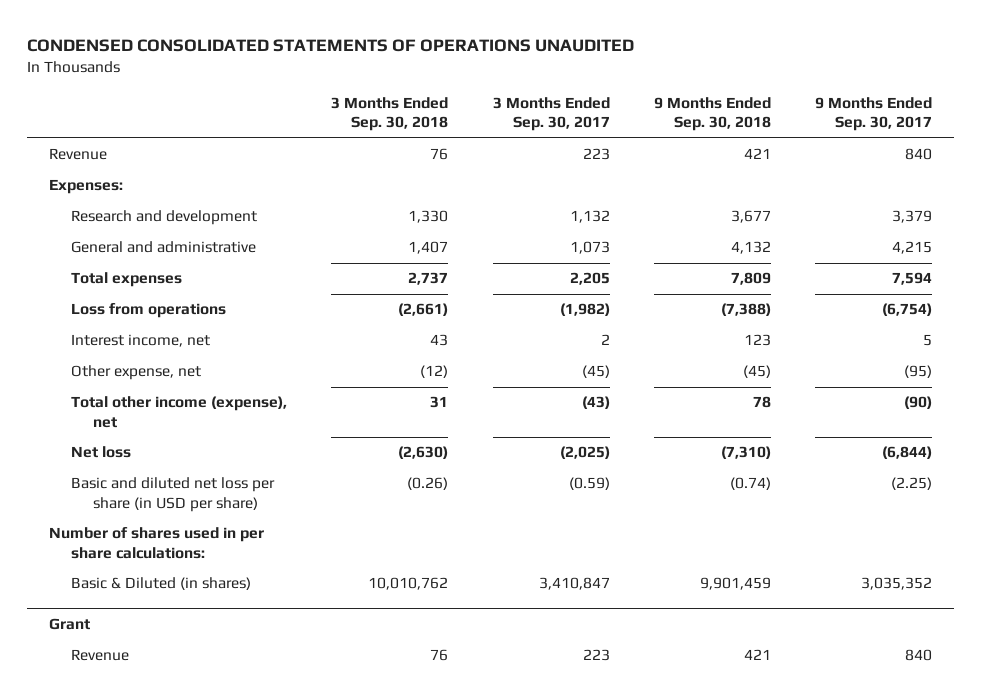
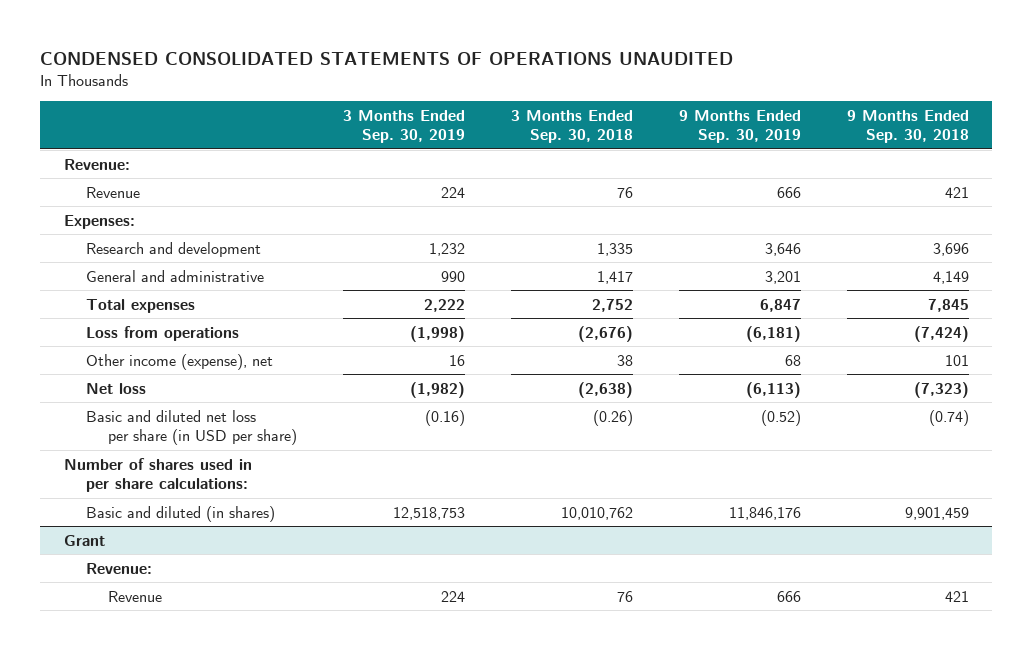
- | 3 Months Ended Sep. 30, 2018 | 3 Months Ended Sep. 30, 2017 | 9 Months Ended Sep. 30, 2018 | 9 Months Ended Sep. 30, 2017
+ | 3 Months Ended Sep. 30, 2019 | 3 Months Ended Sep. 30, 2018 | 9 Months Ended Sep. 30, 2019 | 9 Months Ended Sep. 30, 2018
+ Revenue:
- Research and development | 1,330 | 1,132 | 3,677 | 3,379
- General and administrative | 1,407 | 1,073 | 4,132 | 4,215
- Total expenses | 2,737 | 2,205 | 7,809 | 7,594
- Loss from operations | (2,661) | (1,982) | (7,388) | (6,754)
- Interest income, net | 43 | 2 | 123 | 5
- Other expense, net | (12) | (45) | (45) | (95)
- Total other income (expense), net | 31 | (43) | 78 | (90)
- Net loss | (2,630) | (2,025) | (7,310) | (6,844)
+ Research and development | 1,232 | 1,335 | 3,646 | 3,696
+ General and administrative | 990 | 1,417 | 3,201 | 4,149
+ Total expenses | 2,222 | 2,752 | 6,847 | 7,845
+ Loss from operations | (1,998) | (2,676) | (6,181) | (7,424)
+ Other income (expense), net | 16 | 38 | 68 | 101
+ Net loss | (1,982) | (2,638) | (6,113) | (7,323)
- Basic & Diluted (in shares) | 10,010,762 | 3,410,847 | 9,901,459 | 3,035,352
+ Basic and diluted (in shares) | 12,518,753 | 10,010,762 | 11,846,176 | 9,901,459
@ Grant
+ Revenue:

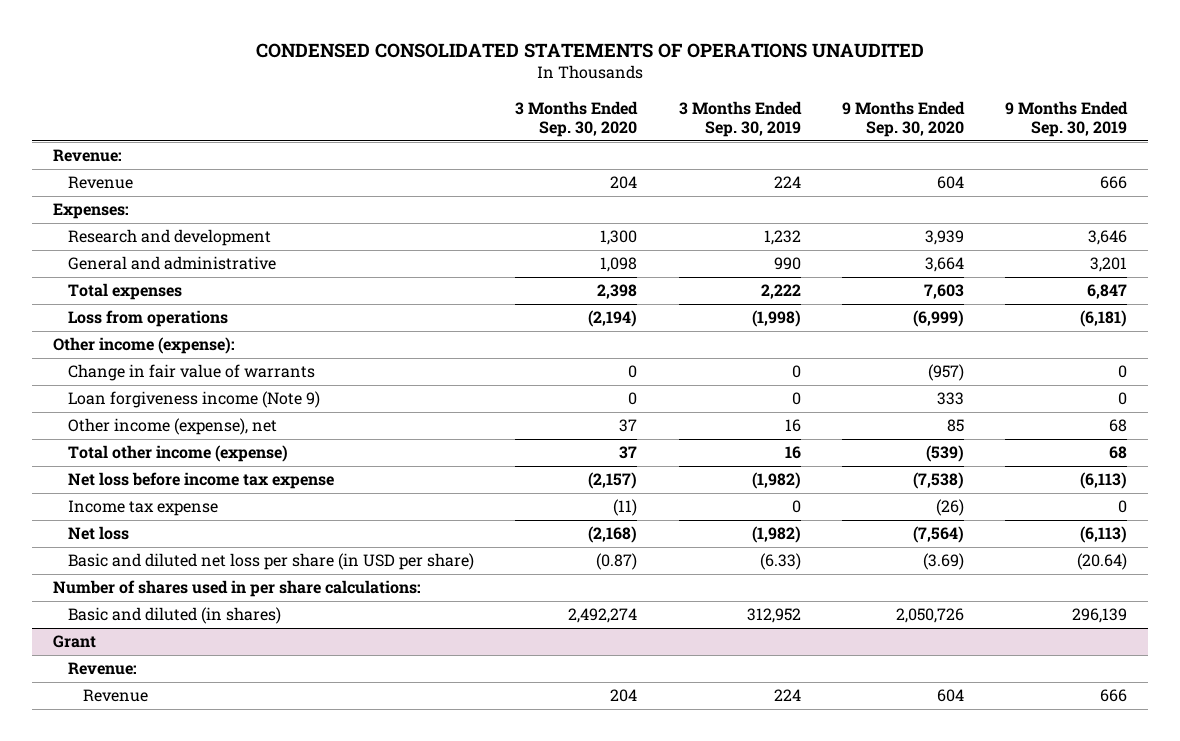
- | 3 Months Ended Sep. 30, 2019 | 3 Months Ended Sep. 30, 2018 | 9 Months Ended Sep. 30, 2019 | 9 Months Ended Sep. 30, 2018
+ | 3 Months Ended Sep. 30, 2020 | 3 Months Ended Sep. 30, 2019 | 9 Months Ended Sep. 30, 2020 | 9 Months Ended Sep. 30, 2019
+ Other income (expense):
+ Change in fair value of warrants | 0 | 0 | (957) | 0
+ Loan forgiveness income (Note 9) | 0 | 0 | 333 | 0
+ Total other income (expense) | 37 | 16 | (539) | 68
+ Net loss before income tax expense | (2,157) | (1,982) | (7,538) | (6,113)
+ Income tax expense | (11) | 0 | (26) | 0
- Basic and diluted net loss per share (in USD per share) | (0.16) | (0.26) | (0.52) | (0.74)
+ Basic and diluted net loss per share (in USD per share) | (0.87) | (6.33) | (3.69) | (20.64)
- Basic and diluted (in shares) | 12,518,753 | 10,010,762 | 11,846,176 | 9,901,459
+ Basic and diluted (in shares) | 2,492,274 | 312,952 | 2,050,726 | 296,139

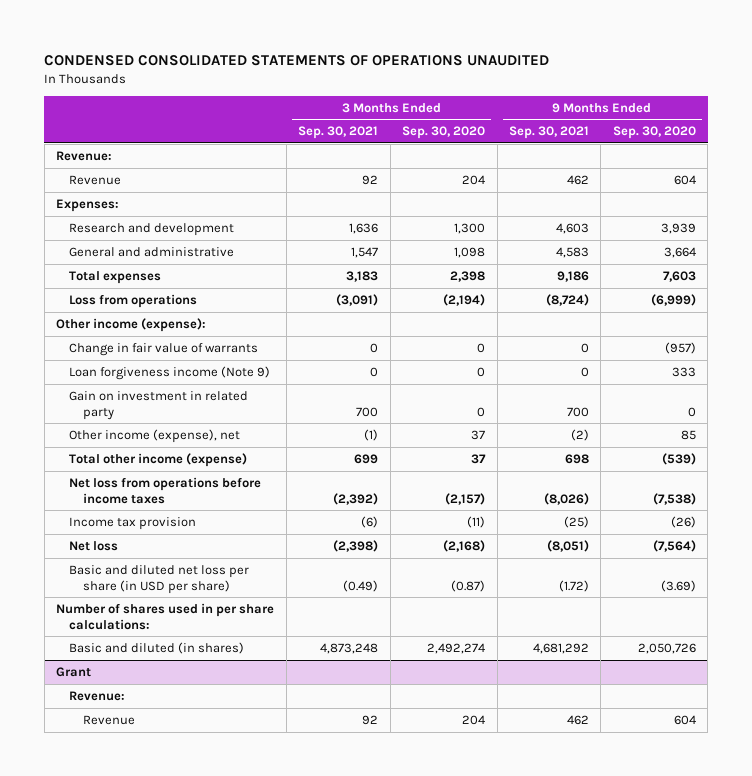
- | 3 Months Ended Sep. 30, 2020 | 3 Months Ended Sep. 30, 2019 | 9 Months Ended Sep. 30, 2020 | 9 Months Ended Sep. 30, 2019
+ | 3 Months Ended Sep. 30, 2021 | 3 Months Ended Sep. 30, 2020 | 9 Months Ended Sep. 30, 2021 | 9 Months Ended Sep. 30, 2020
+ Gain on investment in related party | 700 | 0 | 700 | 0
- Net loss before income tax expense | (2,157) | (1,982) | (7,538) | (6,113)
- Income tax expense | (11) | 0 | (26) | 0
+ Net loss from operations before income taxes | (2,392) | (2,157) | (8,026) | (7,538)
+ Income tax provision | (6) | (11) | (25) | (26)

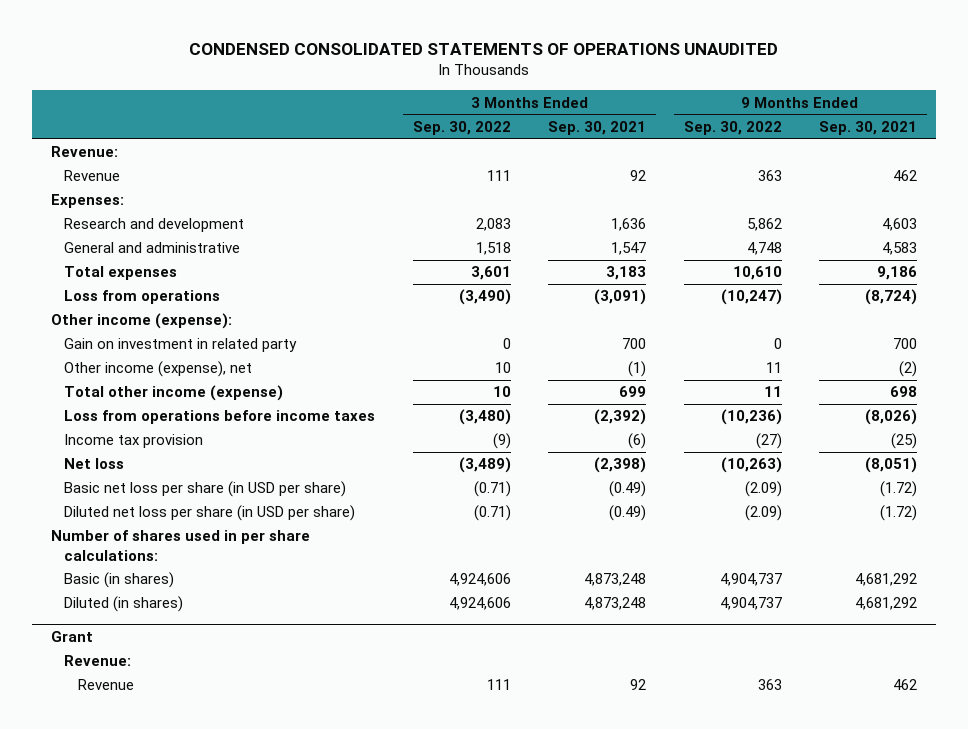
- | 3 Months Ended Sep. 30, 2021 | 3 Months Ended Sep. 30, 2020 | 9 Months Ended Sep. 30, 2021 | 9 Months Ended Sep. 30, 2020
+ | 3 Months Ended Sep. 30, 2022 | 3 Months Ended Sep. 30, 2021 | 9 Months Ended Sep. 30, 2022 | 9 Months Ended Sep. 30, 2021
- Change in fair value of warrants | 0 | 0 | 0 | (957)
- Loan forgiveness income (Note 9) | 0 | 0 | 0 | 333
- Net loss from operations before income taxes | (2,392) | (2,157) | (8,026) | (7,538)
+ Loss from operations before income taxes | (3,480) | (2,392) | (10,236) | (8,026)
- Basic and diluted net loss per share (in USD per share) | (0.49) | (0.87) | (1.72) | (3.69)
+ Basic net loss per share (in USD per share) | (0.71) | (0.49) | (2.09) | (1.72)
+ Diluted net loss per share (in USD per share) | (0.71) | (0.49) | (2.09) | (1.72)
- Basic and diluted (in shares) | 4,873,248 | 2,492,274 | 4,681,292 | 2,050,726
+ Basic (in shares) | 4,924,606 | 4,873,248 | 4,904,737 | 4,681,292
+ Diluted (in shares) | 4,924,606 | 4,873,248 | 4,904,737 | 4,681,292

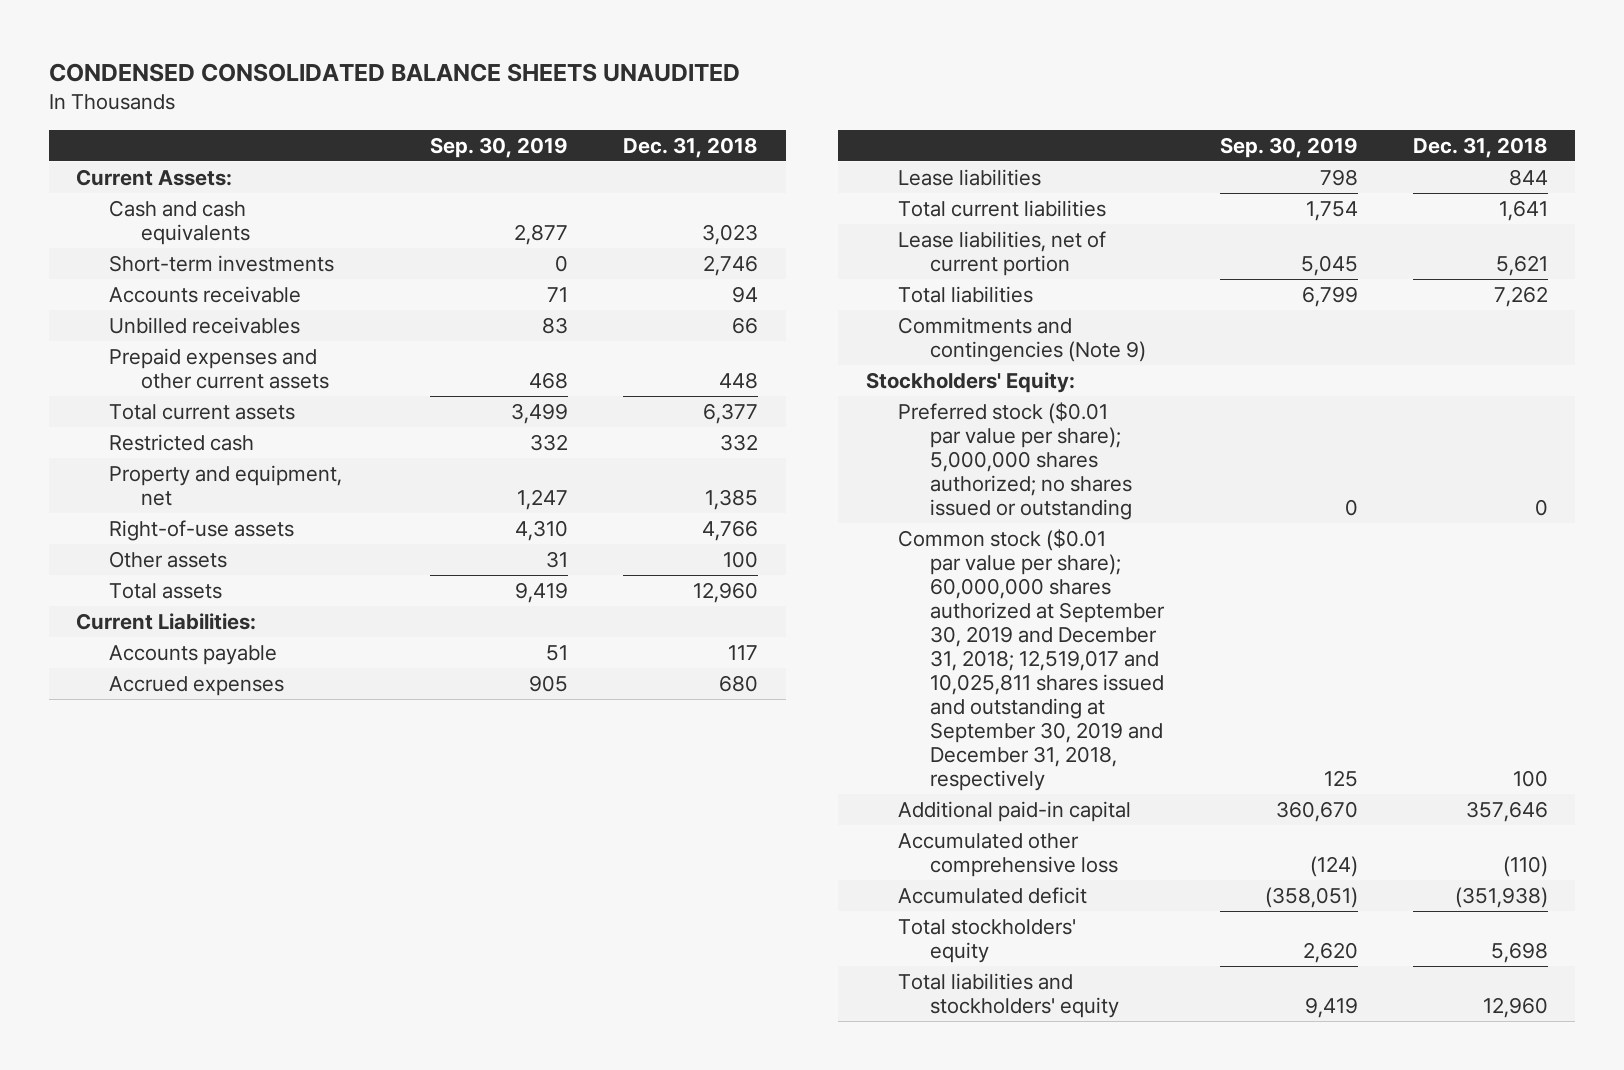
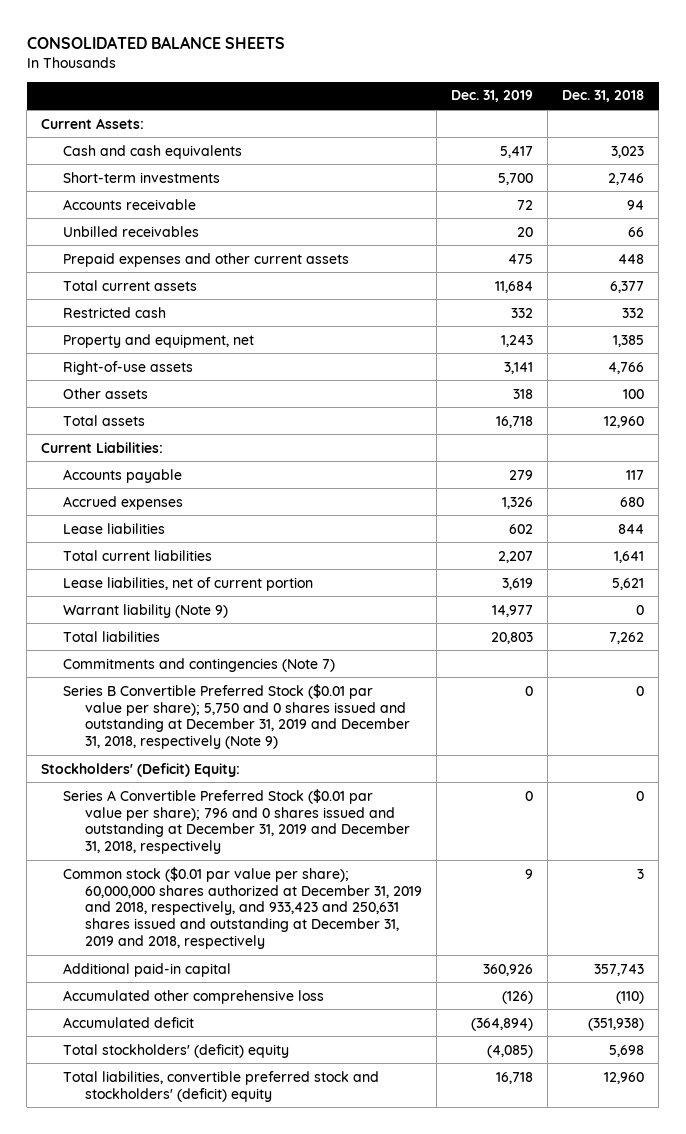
- CONDENSED CONSOLIDATED BALANCE SHEETS UNAUDITED
+ CONSOLIDATED BALANCE SHEETS
- | Sep. 30, 2019 | Dec. 31, 2018
+ | Dec. 31, 2019 | Dec. 31, 2018
+ Warrant liability (Note 9) | 14,977 | 0
- Commitments and contingencies (Note 9)
- Stockholders' Equity:
- Preferred stock ($0.01 par value per share); 5,000,000 shares authorized; no shares issued or outstanding | 0 | 0
- Common stock ($0.01 par value per share); 60,000,000 shares authorized at September 30, 2019 and December 31, 2018; 12,519,017 and 10,025,811 shares issued and outstanding at September 30, 2019 and December 31, 2018, respectively | 125 | 100
- Additional paid-in capital | 360,670 | 357,646
+ Commitments and contingencies (Note 7)
+ Series B Convertible Preferred Stock ($0.01 par value per share); 5,750 and 0 shares issued and outstanding at December 31, 2019 and December 31, 2018, respectively (Note 9) | 0 | 0
+ Stockholders' (Deficit) Equity:
+ Series A Convertible Preferred Stock ($0.01 par value per share); 796 and 0 shares issued and outstanding at December 31, 2019 and December 31, 2018, respectively | 0 | 0
+ Common stock ($0.01 par value per share); 60,000,000 shares authorized at December 31, 2019 and 2018, respectively, and 933,423 and 250,631 shares issued and outstanding at December 31, 2019 and 2018, respectively | 9 | 3
+ Additional paid-in capital | 360,926 | 357,743
- Total stockholders' equity | 2,620 | 5,698
- Total liabilities and stockholders' equity | 9,419 | 12,960
+ Total stockholders' (deficit) equity | (4,085) | 5,698
+ Total liabilities, convertible preferred stock and stockholders' (deficit) equity | 16,718 | 12,960

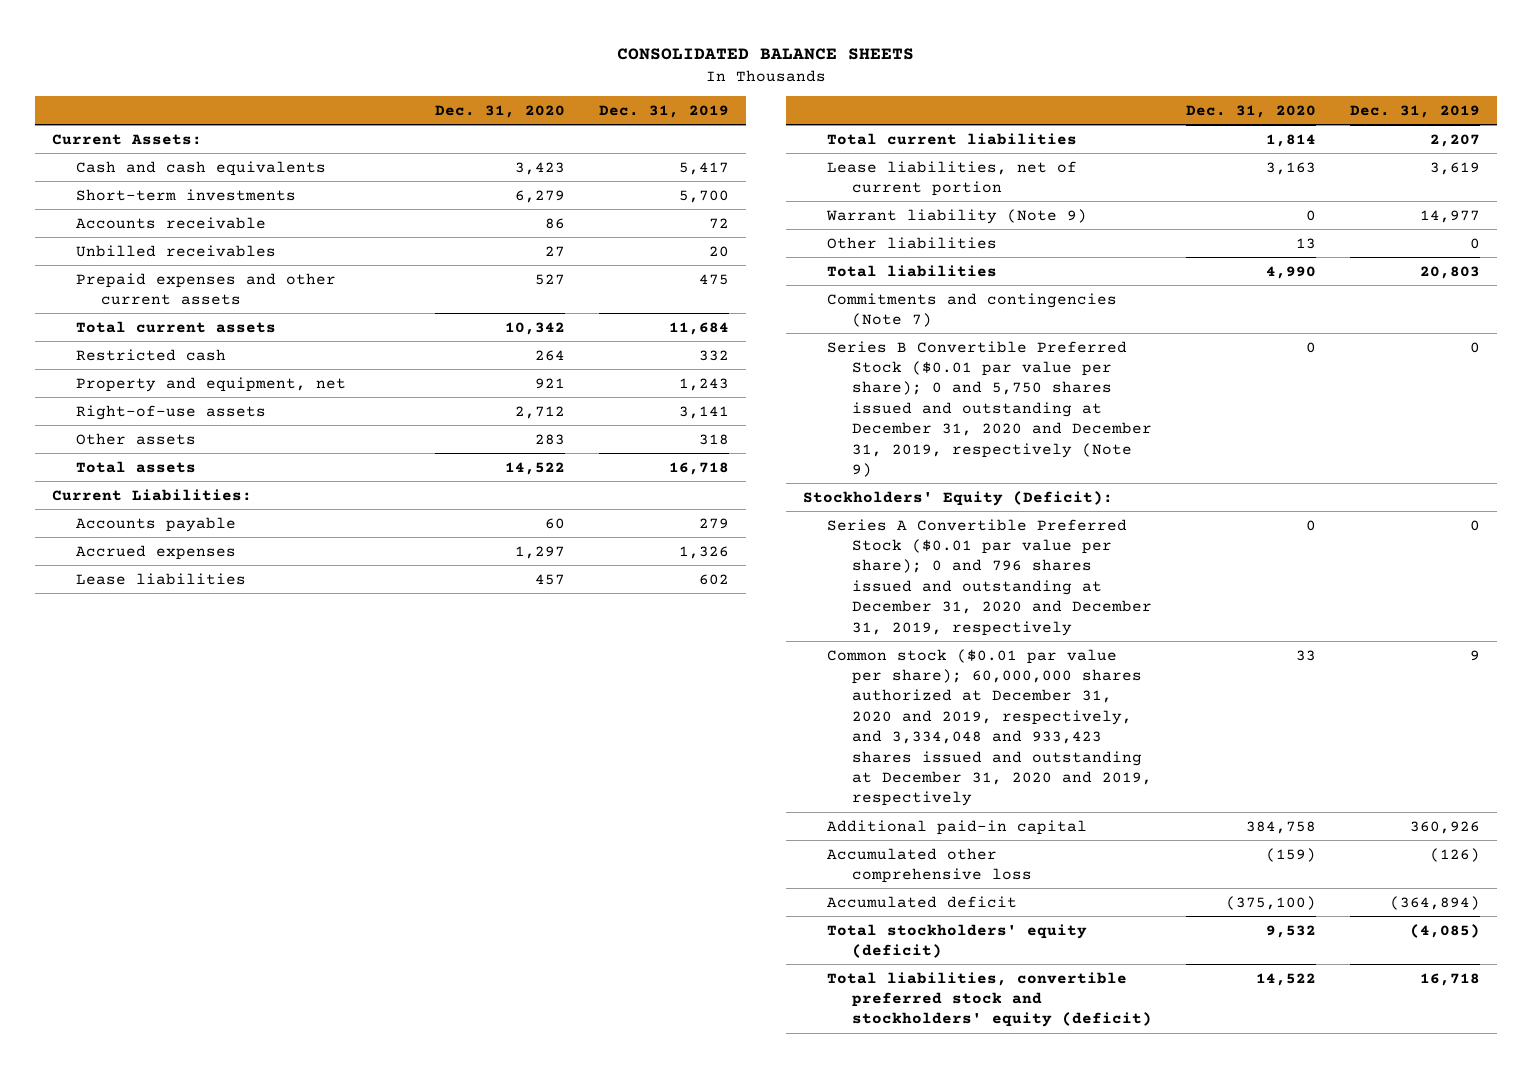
- | Dec. 31, 2019 | Dec. 31, 2018
+ | Dec. 31, 2020 | Dec. 31, 2019
+ Other liabilities | 13 | 0
- Series B Convertible Preferred Stock ($0.01 par value per share); 5,750 and 0 shares issued and outstanding at December 31, 2019 and December 31, 2018, respectively (Note 9) | 0 | 0
- Stockholders' (Deficit) Equity:
- Series A Convertible Preferred Stock ($0.01 par value per share); 796 and 0 shares issued and outstanding at December 31, 2019 and December 31, 2018, respectively | 0 | 0
- Common stock ($0.01 par value per share); 60,000,000 shares authorized at December 31, 2019 and 2018, respectively, and 933,423 and 250,631 shares issued and outstanding at December 31, 2019 and 2018, respectively | 9 | 3
+ Series B Convertible Preferred Stock ($0.01 par value per share); 0 and 5,750 shares issued and outstanding at December 31, 2020 and December 31, 2019, respectively (Note 9) | 0 | 0
+ Stockholders' Equity (Deficit):
+ Series A Convertible Preferred Stock ($0.01 par value per share); 0 and 796 shares issued and outstanding at December 31, 2020 and December 31, 2019, respectively | 0 | 0
+ Common stock ($0.01 par value per share); 60,000,000 shares authorized at December 31, 2020 and 2019, respectively, and 3,334,048 and 933,423 shares issued and outstanding at December 31, 2020 and 2019, respectively | 33 | 9
- Total stockholders' (deficit) equity | (4,085) | 5,698
- Total liabilities, convertible preferred stock and stockholders' (deficit) equity | 16,718 | 12,960
+ Total stockholders' equity (deficit) | 9,532 | (4,085)
+ Total liabilities, convertible preferred stock and stockholders' equity (deficit) | 14,522 | 16,718

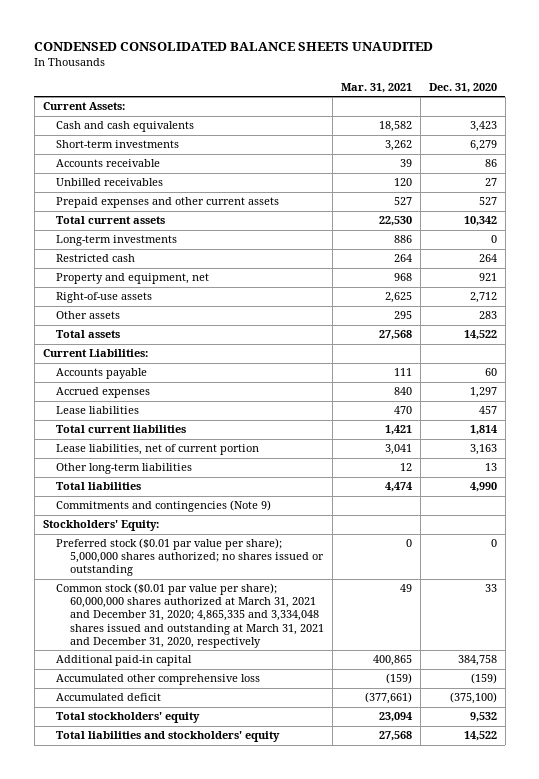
- CONSOLIDATED BALANCE SHEETS
+ CONDENSED CONSOLIDATED BALANCE SHEETS UNAUDITED
- | Dec. 31, 2020 | Dec. 31, 2019
+ | Mar. 31, 2021 | Dec. 31, 2020
+ Long-term investments | 886 | 0
- Warrant liability (Note 9) | 0 | 14,977
- Other liabilities | 13 | 0
+ Other long-term liabilities | 12 | 13
- Commitments and contingencies (Note 7)
- Series B Convertible Preferred Stock ($0.01 par value per share); 0 and 5,750 shares issued and outstanding at December 31, 2020 and December 31, 2019, respectively (Note 9) | 0 | 0
- Stockholders' Equity (Deficit):
- Series A Convertible Preferred Stock ($0.01 par value per share); 0 and 796 shares issued and outstanding at December 31, 2020 and December 31, 2019, respectively | 0 | 0
- Common stock ($0.01 par value per share); 60,000,000 shares authorized at December 31, 2020 and 2019, respectively, and 3,334,048 and 933,423 shares issued and outstanding at December 31, 2020 and 2019, respectively | 33 | 9
+ Commitments and contingencies (Note 9)
+ Stockholders' Equity:
+ Preferred stock ($0.01 par value per share); 5,000,000 shares authorized; no shares issued or outstanding | 0 | 0
+ Common stock ($0.01 par value per share); 60,000,000 shares authorized at March 31, 2021 and December 31, 2020; 4,865,335 and 3,334,048 shares issued and outstanding at March 31, 2021 and December 31, 2020, respectively | 49 | 33
- Total stockholders' equity (deficit) | 9,532 | (4,085)
- Total liabilities, convertible preferred stock and stockholders' equity (deficit) | 14,522 | 16,718
+ Total stockholders' equity | 23,094 | 9,532
+ Total liabilities and stockholders' equity | 27,568 | 14,522

